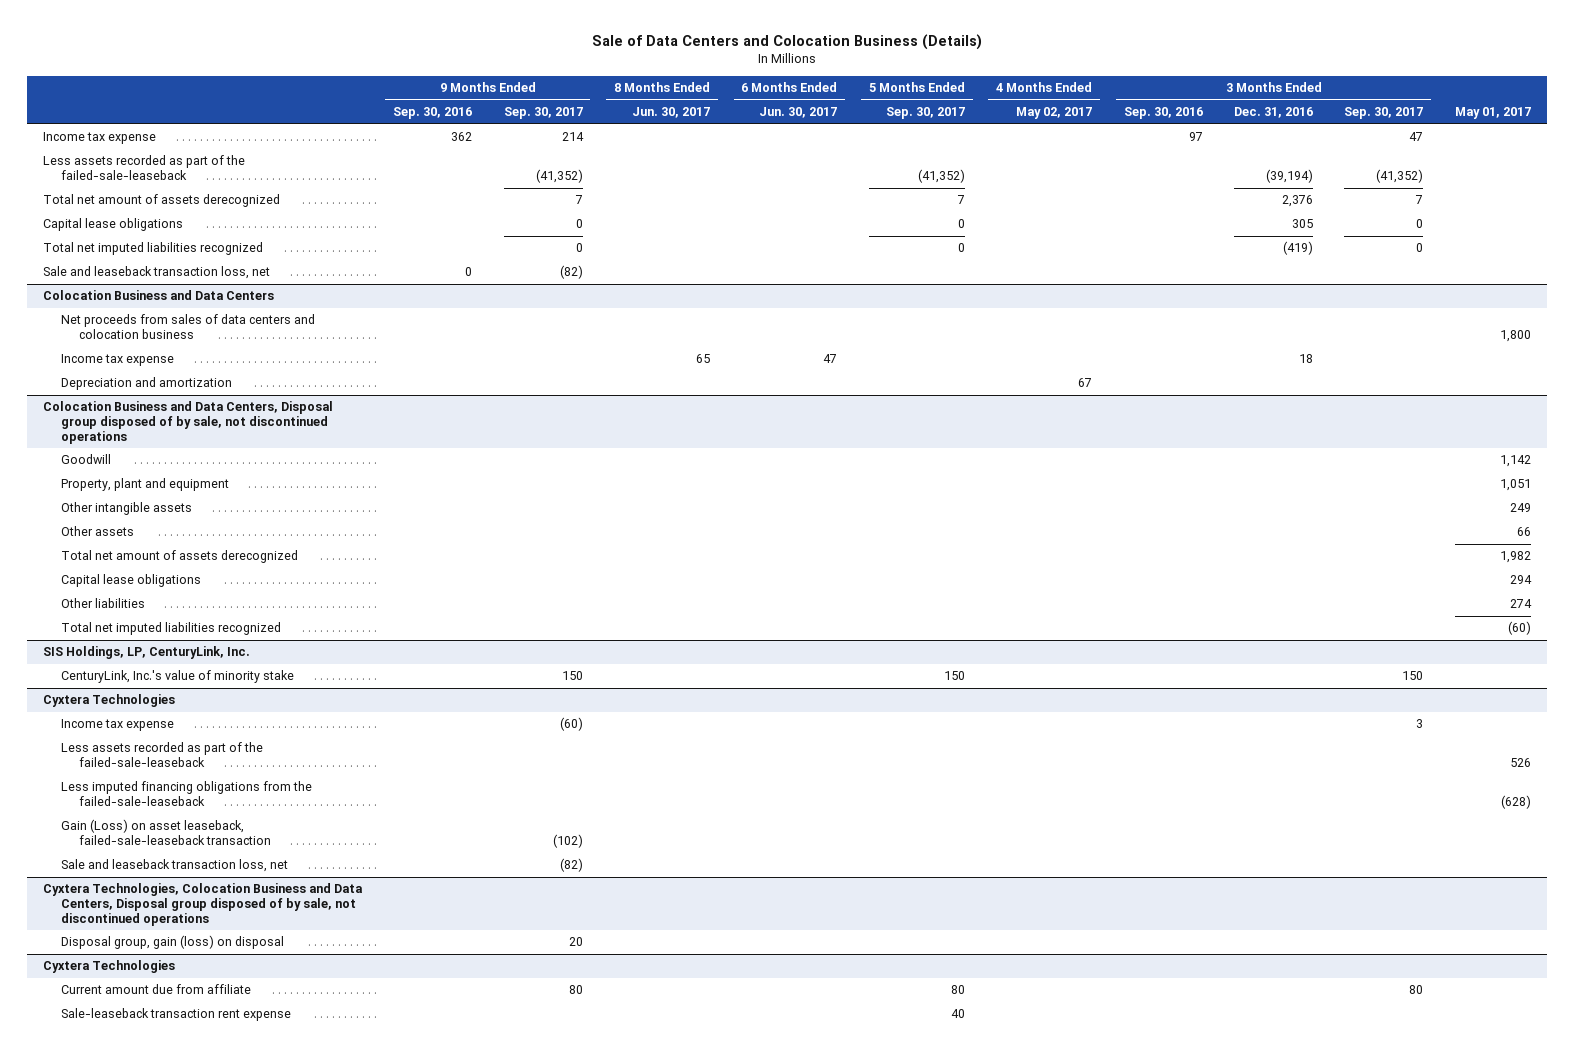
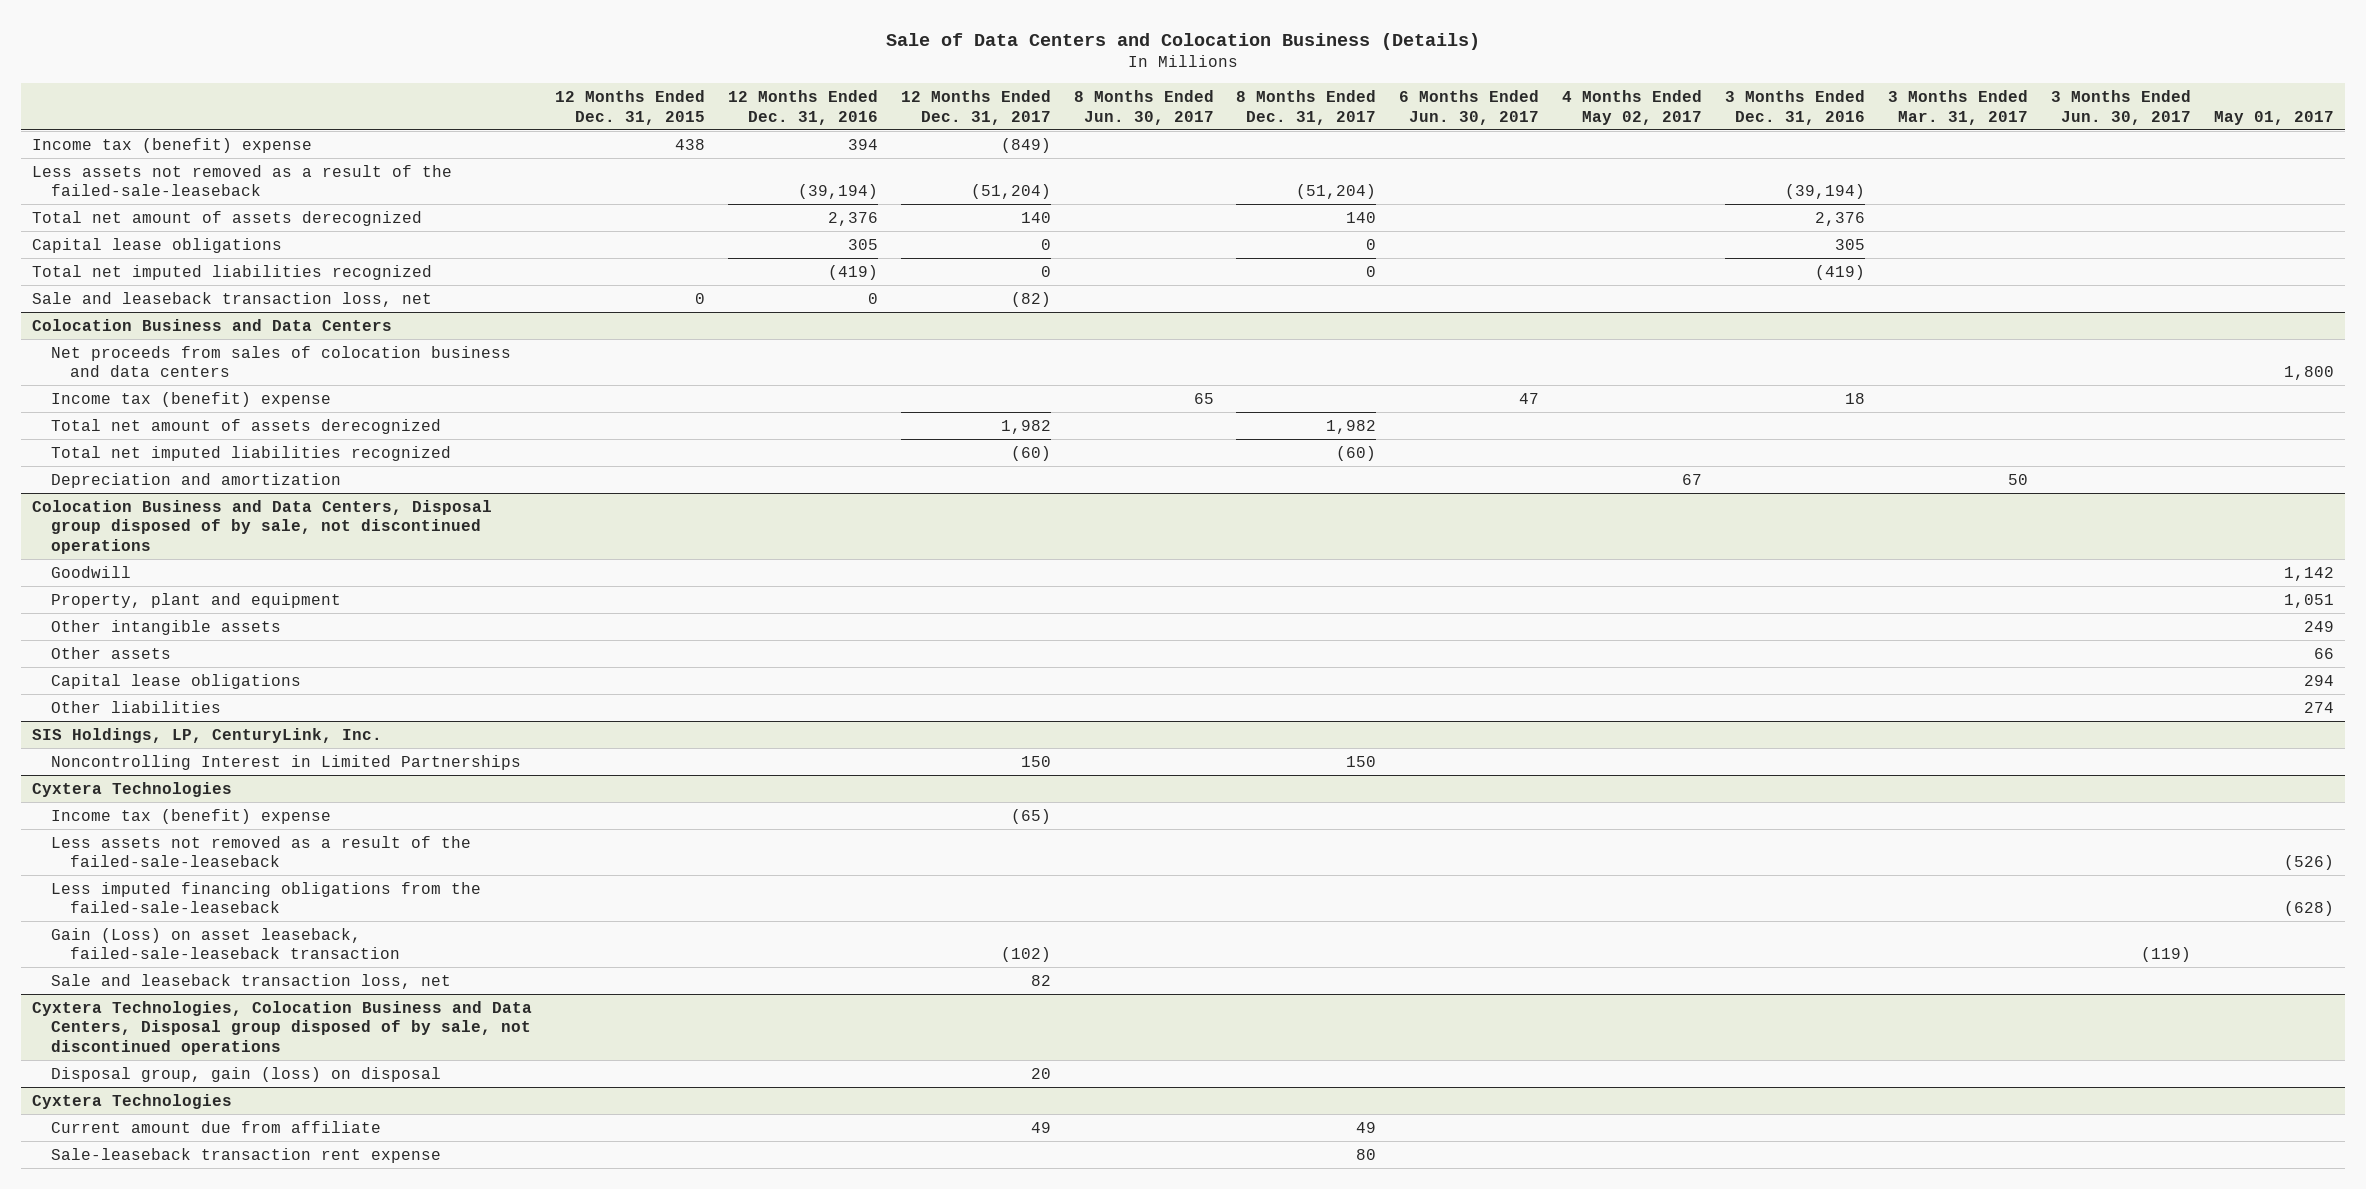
- | 9 Months Ended Sep. 30, 2016 | 9 Months Ended Sep. 30, 2017 | 8 Months Ended Jun. 30, 2017 | 6 Months Ended Jun. 30, 2017 | 5 Months Ended Sep. 30, 2017 | 4 Months Ended May 02, 2017 | 3 Months Ended Sep. 30, 2016 | 3 Months Ended Dec. 31, 2016 | 3 Months Ended Sep. 30, 2017 | May 01, 2017
+ | 12 Months Ended Dec. 31, 2015 | 12 Months Ended Dec. 31, 2016 | 12 Months Ended Dec. 31, 2017 | 8 Months Ended Jun. 30, 2017 | 8 Months Ended Dec. 31, 2017 | 6 Months Ended Jun. 30, 2017 | 4 Months Ended May 02, 2017 | 3 Months Ended Dec. 31, 2016 | 3 Months Ended Mar. 31, 2017 | 3 Months Ended Jun. 30, 2017 | May 01, 2017
- Income tax expense | 362 | 214 | | | | | 97 | | 47 |
- Less assets recorded as part of the failed-sale-leaseback | | (41,352) | | | (41,352) | | | (39,194) | (41,352) |
+ Income tax (benefit) expense | 438 | 394 | (849) | | | | | | | |
+ Less assets not removed as a result of the failed-sale-leaseback | | (39,194) | (51,204) | | (51,204) | | | (39,194) | | |
@ Colocation Business and Data Centers
- Net proceeds from sales of data centers and colocation business | | | | | | | | | | 1,800
- Income tax expense | | | 65 | 47 | | | | 18 | |
+ Net proceeds from sales of colocation business and data centers | | | | | | | | | | | 1,800
+ Income tax (benefit) expense | | | | 65 | | 47 | | 18 | | |
+ Total net amount of assets derecognized | | | 1,982 | | 1,982 | | | | | |
+ Total net imputed liabilities recognized | | | (60) | | (60) | | | | | |
@ Colocation Business and Data Centers, Disposal group disposed of by sale, not discontinued operations
- Total net amount of assets derecognized | | | | | | | | | | 1,982
- Total net imputed liabilities recognized | | | | | | | | | | (60)
@ SIS Holdings, LP, CenturyLink, Inc.
- CenturyLink, Inc.'s value of minority stake | | 150 | | | 150 | | | | 150 |
+ Noncontrolling Interest in Limited Partnerships | | | 150 | | 150 | | | | | |
@ Cyxtera Technologies
- Income tax expense | | (60) | | | | | | | 3 |
- Less assets recorded as part of the failed-sale-leaseback | | | | | | | | | | 526
+ Income tax (benefit) expense | | | (65) | | | | | | | |
+ Less assets not removed as a result of the failed-sale-leaseback | | | | | | | | | | | (526)

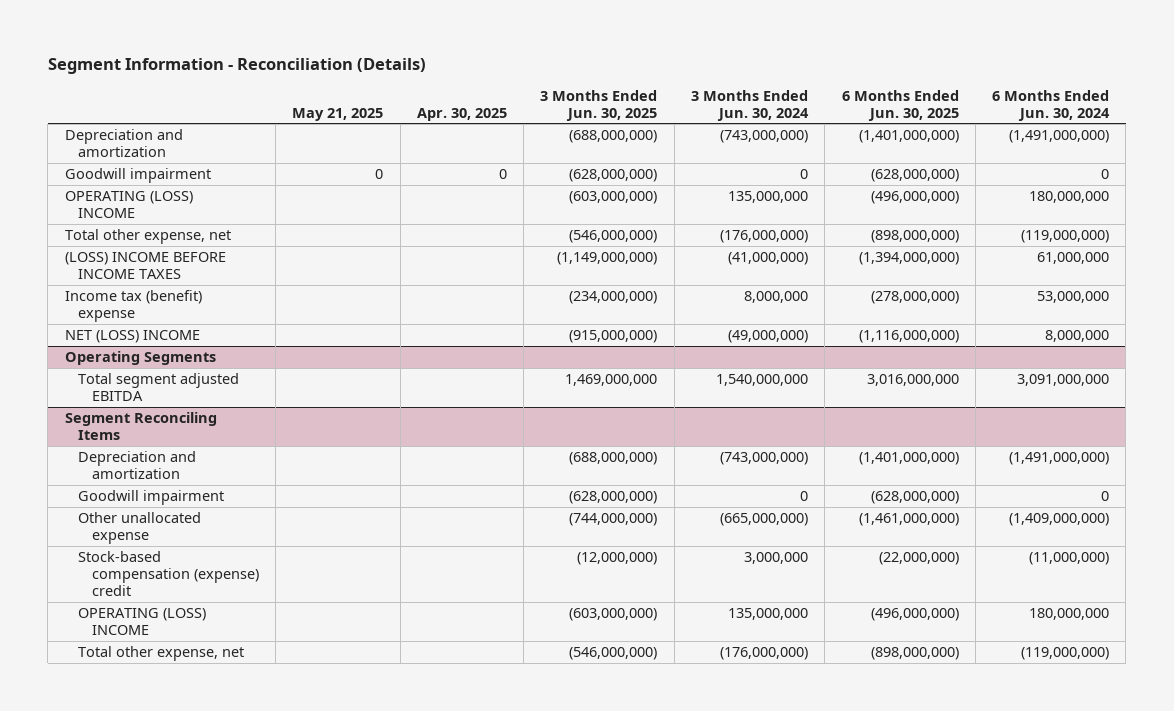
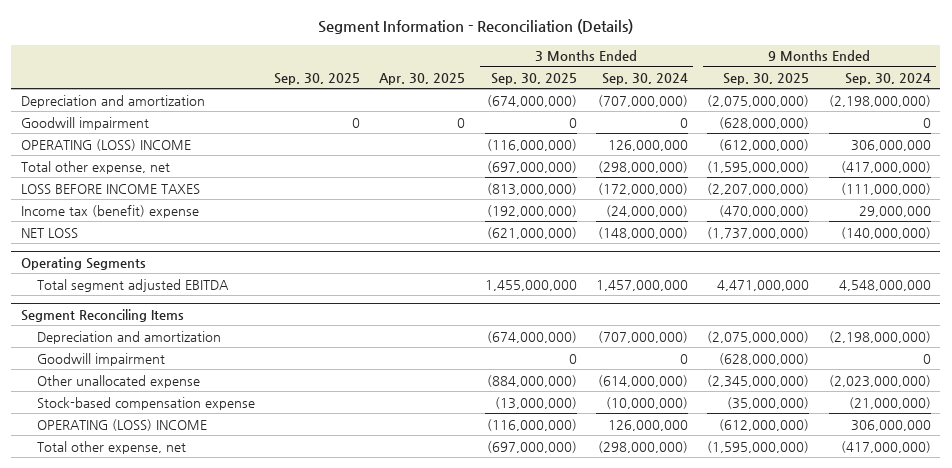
- | May 21, 2025 | Apr. 30, 2025 | 3 Months Ended Jun. 30, 2025 | 3 Months Ended Jun. 30, 2024 | 6 Months Ended Jun. 30, 2025 | 6 Months Ended Jun. 30, 2024
+ | Sep. 30, 2025 | Apr. 30, 2025 | 3 Months Ended Sep. 30, 2025 | 3 Months Ended Sep. 30, 2024 | 9 Months Ended Sep. 30, 2025 | 9 Months Ended Sep. 30, 2024
- (LOSS) INCOME BEFORE INCOME TAXES | | | (1,149,000,000) | (41,000,000) | (1,394,000,000) | 61,000,000
+ LOSS BEFORE INCOME TAXES | | | (813,000,000) | (172,000,000) | (2,207,000,000) | (111,000,000)
- NET (LOSS) INCOME | | | (915,000,000) | (49,000,000) | (1,116,000,000) | 8,000,000
+ NET LOSS | | | (621,000,000) | (148,000,000) | (1,737,000,000) | (140,000,000)
@ Segment Reconciling Items
- Stock-based compensation (expense) credit | | | (12,000,000) | 3,000,000 | (22,000,000) | (11,000,000)
+ Stock-based compensation expense | | | (13,000,000) | (10,000,000) | (35,000,000) | (21,000,000)

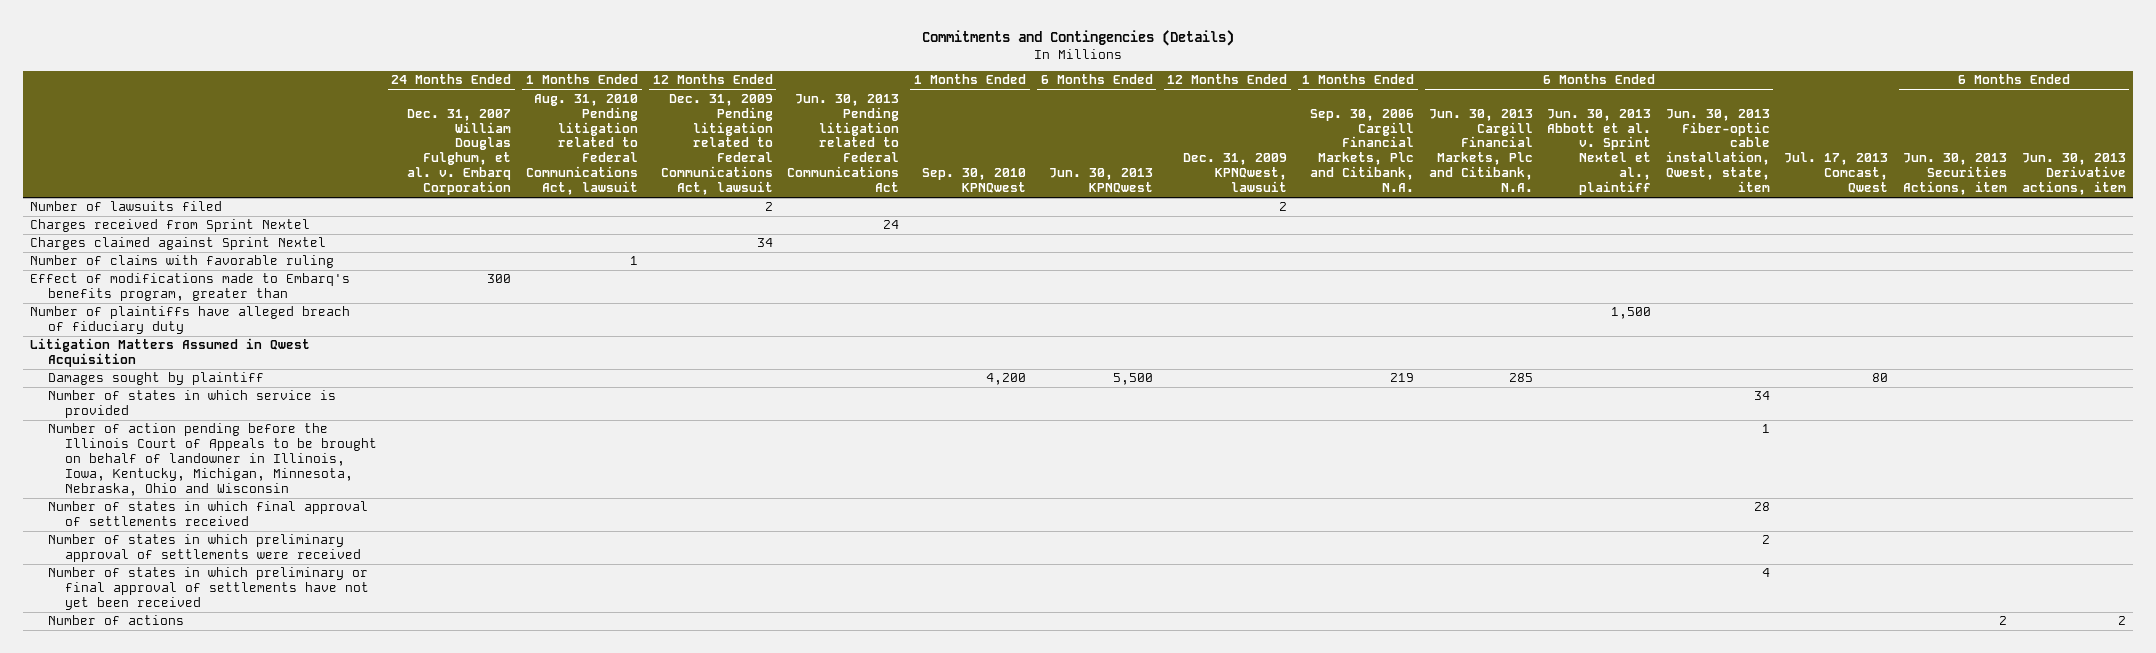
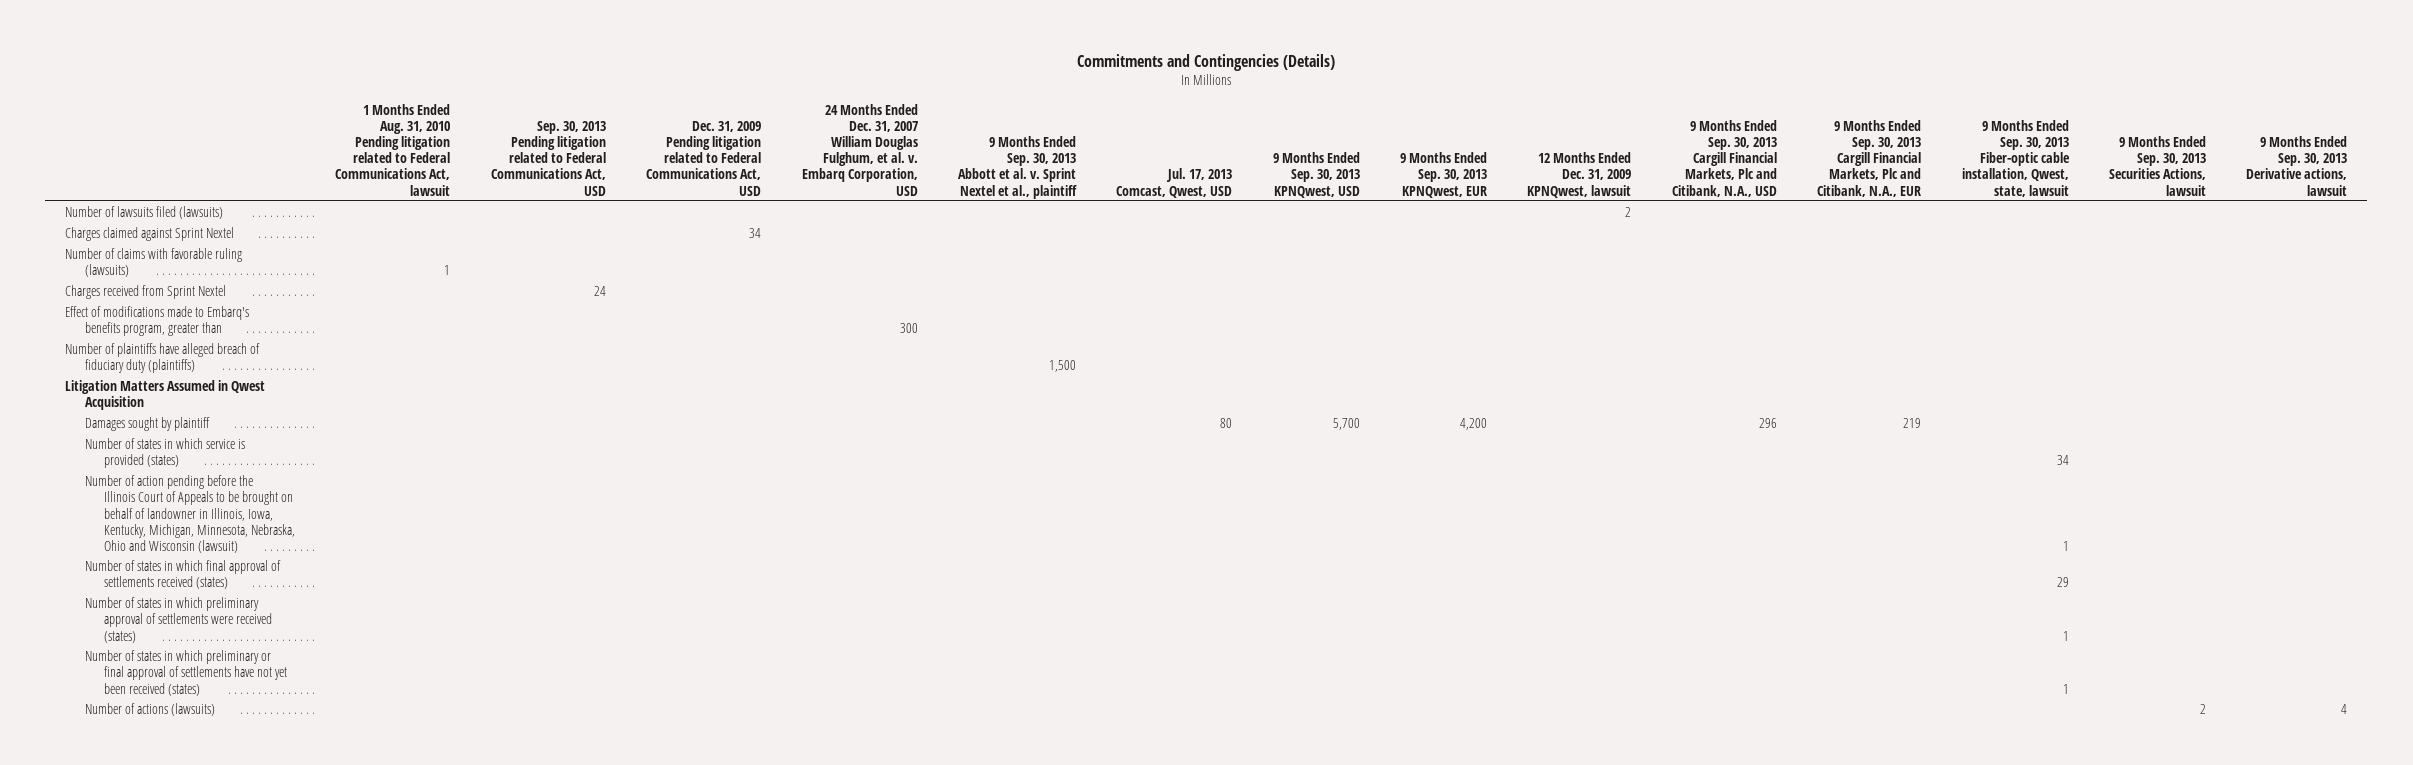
- | 24 Months Ended Dec. 31, 2007 William Douglas Fulghum, et al. v. Embarq Corporation | 1 Months Ended Aug. 31, 2010 Pending litigation related to Federal Communications Act, lawsuit | 12 Months Ended Dec. 31, 2009 Pending litigation related to Federal Communications Act, lawsuit | Jun. 30, 2013 Pending litigation related to Federal Communications Act | 1 Months Ended Sep. 30, 2010 KPNQwest | 6 Months Ended Jun. 30, 2013 KPNQwest | 12 Months Ended Dec. 31, 2009 KPNQwest, lawsuit | 1 Months Ended Sep. 30, 2006 Cargill Financial Markets, Plc and Citibank, N.A. | 6 Months Ended Jun. 30, 2013 Cargill Financial Markets, Plc and Citibank, N.A. | 6 Months Ended Jun. 30, 2013 Abbott et al. v. Sprint Nextel et al., plaintiff | 6 Months Ended Jun. 30, 2013 Fiber-optic cable installation, Qwest, state, item | Jul. 17, 2013 Comcast, Qwest | 6 Months Ended Jun. 30, 2013 Securities Actions, item | 6 Months Ended Jun. 30, 2013 Derivative actions, item
+ | 1 Months Ended Aug. 31, 2010 Pending litigation related to Federal Communications Act, lawsuit | Sep. 30, 2013 Pending litigation related to Federal Communications Act, USD | Dec. 31, 2009 Pending litigation related to Federal Communications Act, USD | 24 Months Ended Dec. 31, 2007 William Douglas Fulghum, et al. v. Embarq Corporation, USD | 9 Months Ended Sep. 30, 2013 Abbott et al. v. Sprint Nextel et al., plaintiff | Jul. 17, 2013 Comcast, Qwest, USD | 9 Months Ended Sep. 30, 2013 KPNQwest, USD | 9 Months Ended Sep. 30, 2013 KPNQwest, EUR | 12 Months Ended Dec. 31, 2009 KPNQwest, lawsuit | 9 Months Ended Sep. 30, 2013 Cargill Financial Markets, Plc and Citibank, N.A., USD | 9 Months Ended Sep. 30, 2013 Cargill Financial Markets, Plc and Citibank, N.A., EUR | 9 Months Ended Sep. 30, 2013 Fiber-optic cable installation, Qwest, state, lawsuit | 9 Months Ended Sep. 30, 2013 Securities Actions, lawsuit | 9 Months Ended Sep. 30, 2013 Derivative actions, lawsuit
- Number of lawsuits filed | | | 2 | | | | 2 | | | | | | |
+ Number of lawsuits filed (lawsuits) | | | | | | | | | 2 | | | | |
- Number of claims with favorable ruling | | 1 | | | | | | | | | | | |
+ Number of claims with favorable ruling (lawsuits) | 1 | | | | | | | | | | | | |
moved down: Charges received from Sprint Nextel | | 24 | | | | | | | | | | | |
- Number of plaintiffs have alleged breach of fiduciary duty | | | | | | | | | | 1,500 | | | |
+ Number of plaintiffs have alleged breach of fiduciary duty (plaintiffs) | | | | | 1,500 | | | | | | | | |
- Number of states in which service is provided | | | | | | | | | | | 34 | | |
- Number of action pending before the Illinois Court of Appeals to be brought on behalf of landowner in Illinois, Iowa, Kentucky, Michigan, Minnesota, Nebraska, Ohio and Wisconsin | | | | | | | | | | | 1 | | |
- Number of states in which final approval of settlements received | | | | | | | | | | | 28 | | |
- Number of states in which preliminary approval of settlements were received | | | | | | | | | | | 2 | | |
- Number of states in which preliminary or final approval of settlements have not yet been received | | | | | | | | | | | 4 | | |
- Number of actions | | | | | | | | | | | | | 2 | 2
+ Number of states in which service is provided (states) | | | | | | | | | | | | 34 | |
+ Number of action pending before the Illinois Court of Appeals to be brought on behalf of landowner in Illinois, Iowa, Kentucky, Michigan, Minnesota, Nebraska, Ohio and Wisconsin (lawsuit) | | | | | | | | | | | | 1 | |
+ Number of states in which final approval of settlements received (states) | | | | | | | | | | | | 29 | |
+ Number of states in which preliminary approval of settlements were received (states) | | | | | | | | | | | | 1 | |
+ Number of states in which preliminary or final approval of settlements have not yet been received (states) | | | | | | | | | | | | 1 | |
+ Number of actions (lawsuits) | | | | | | | | | | | | | 2 | 4

